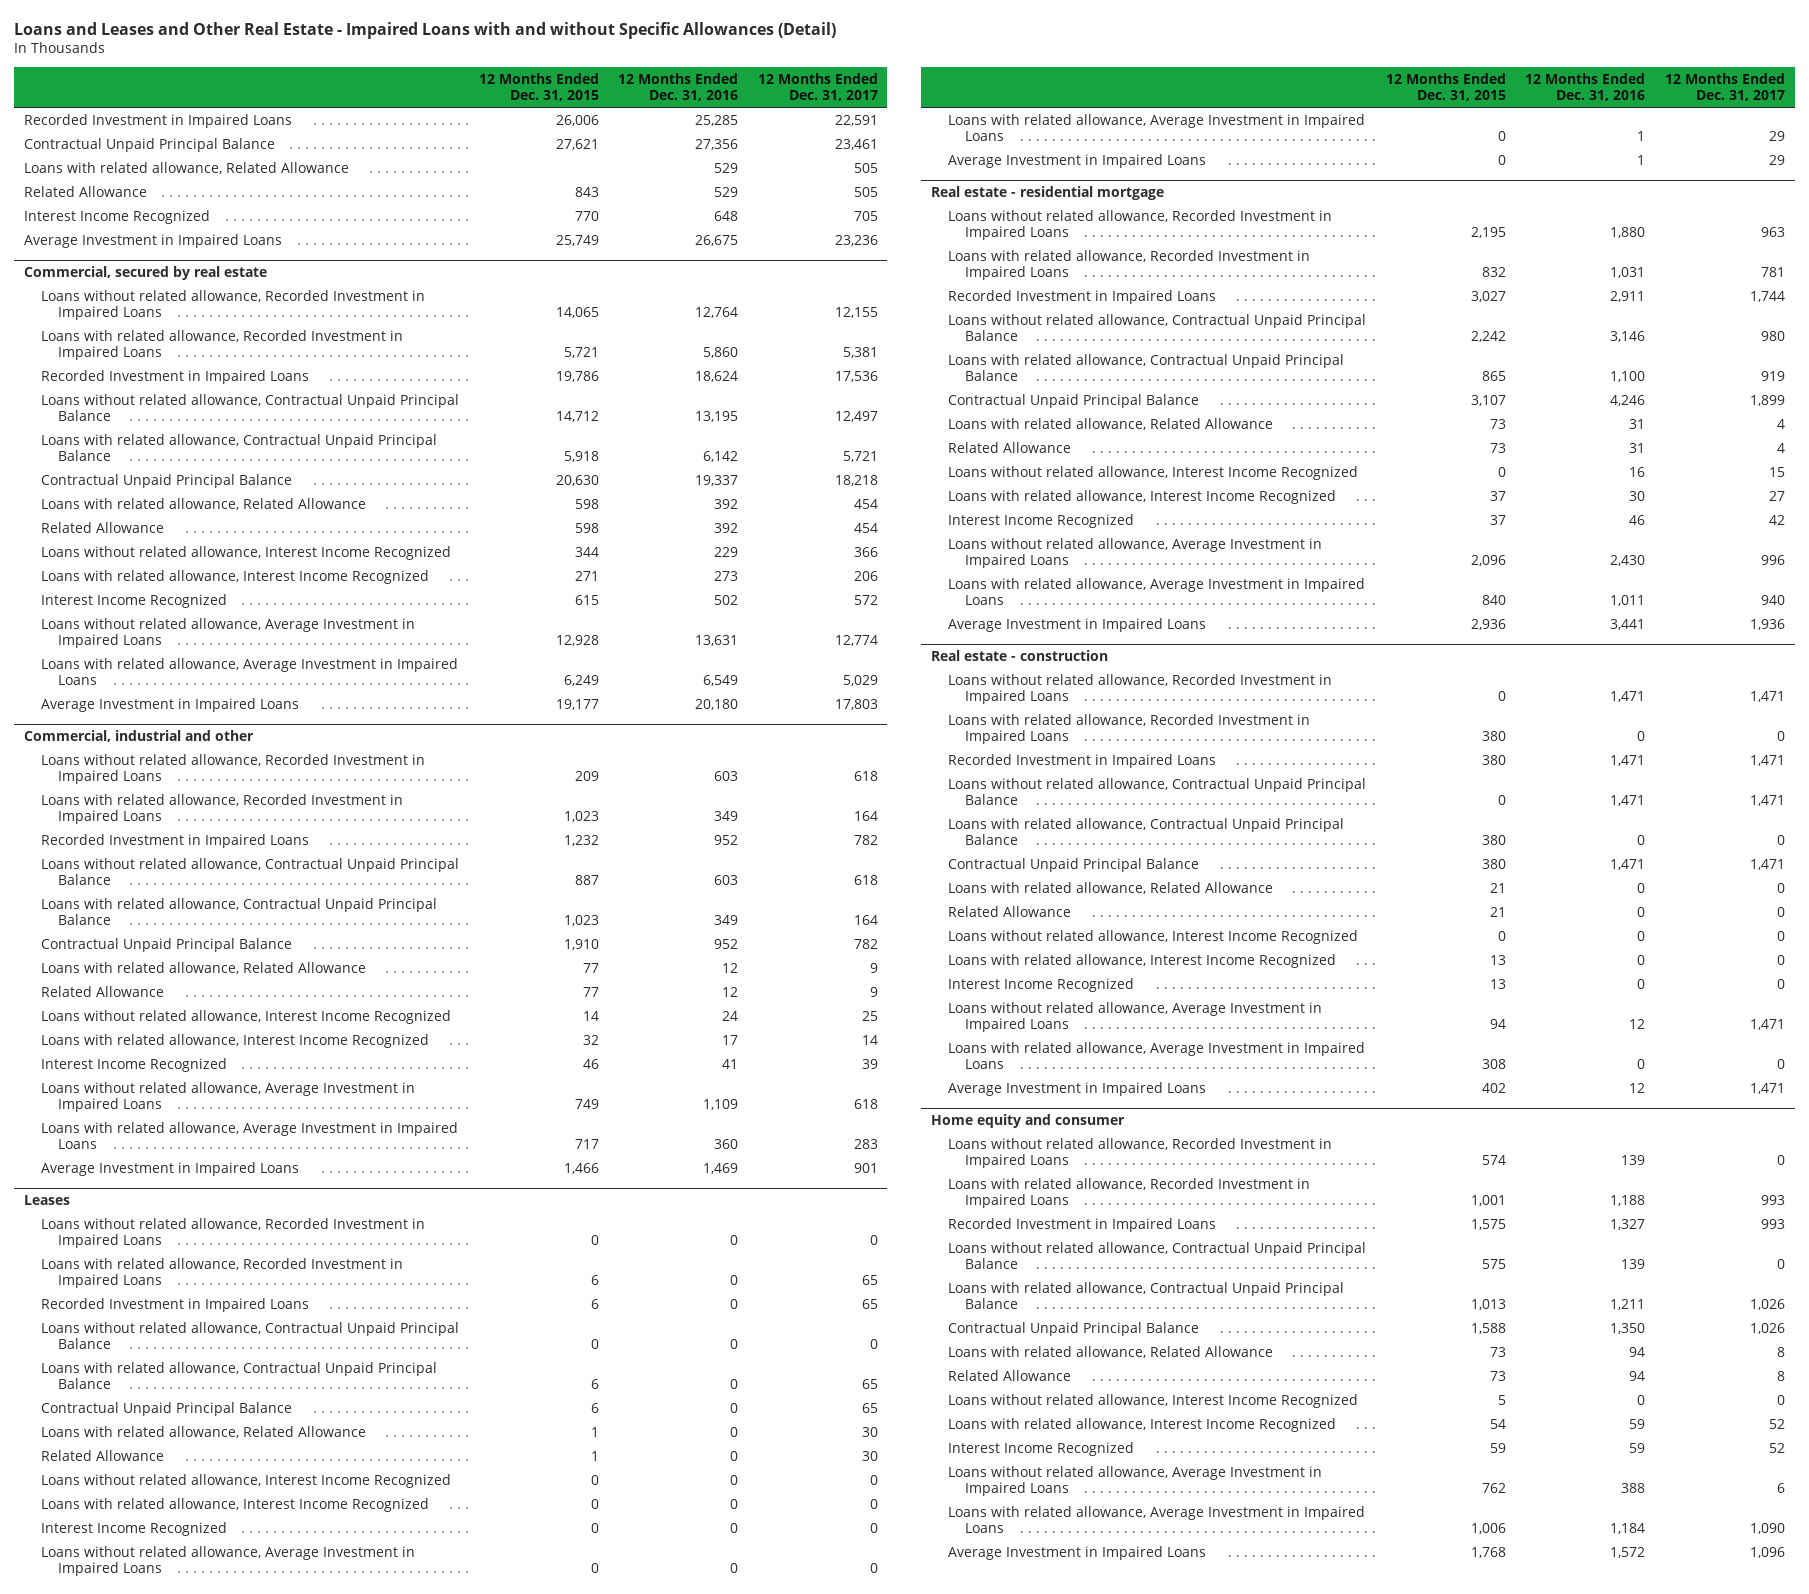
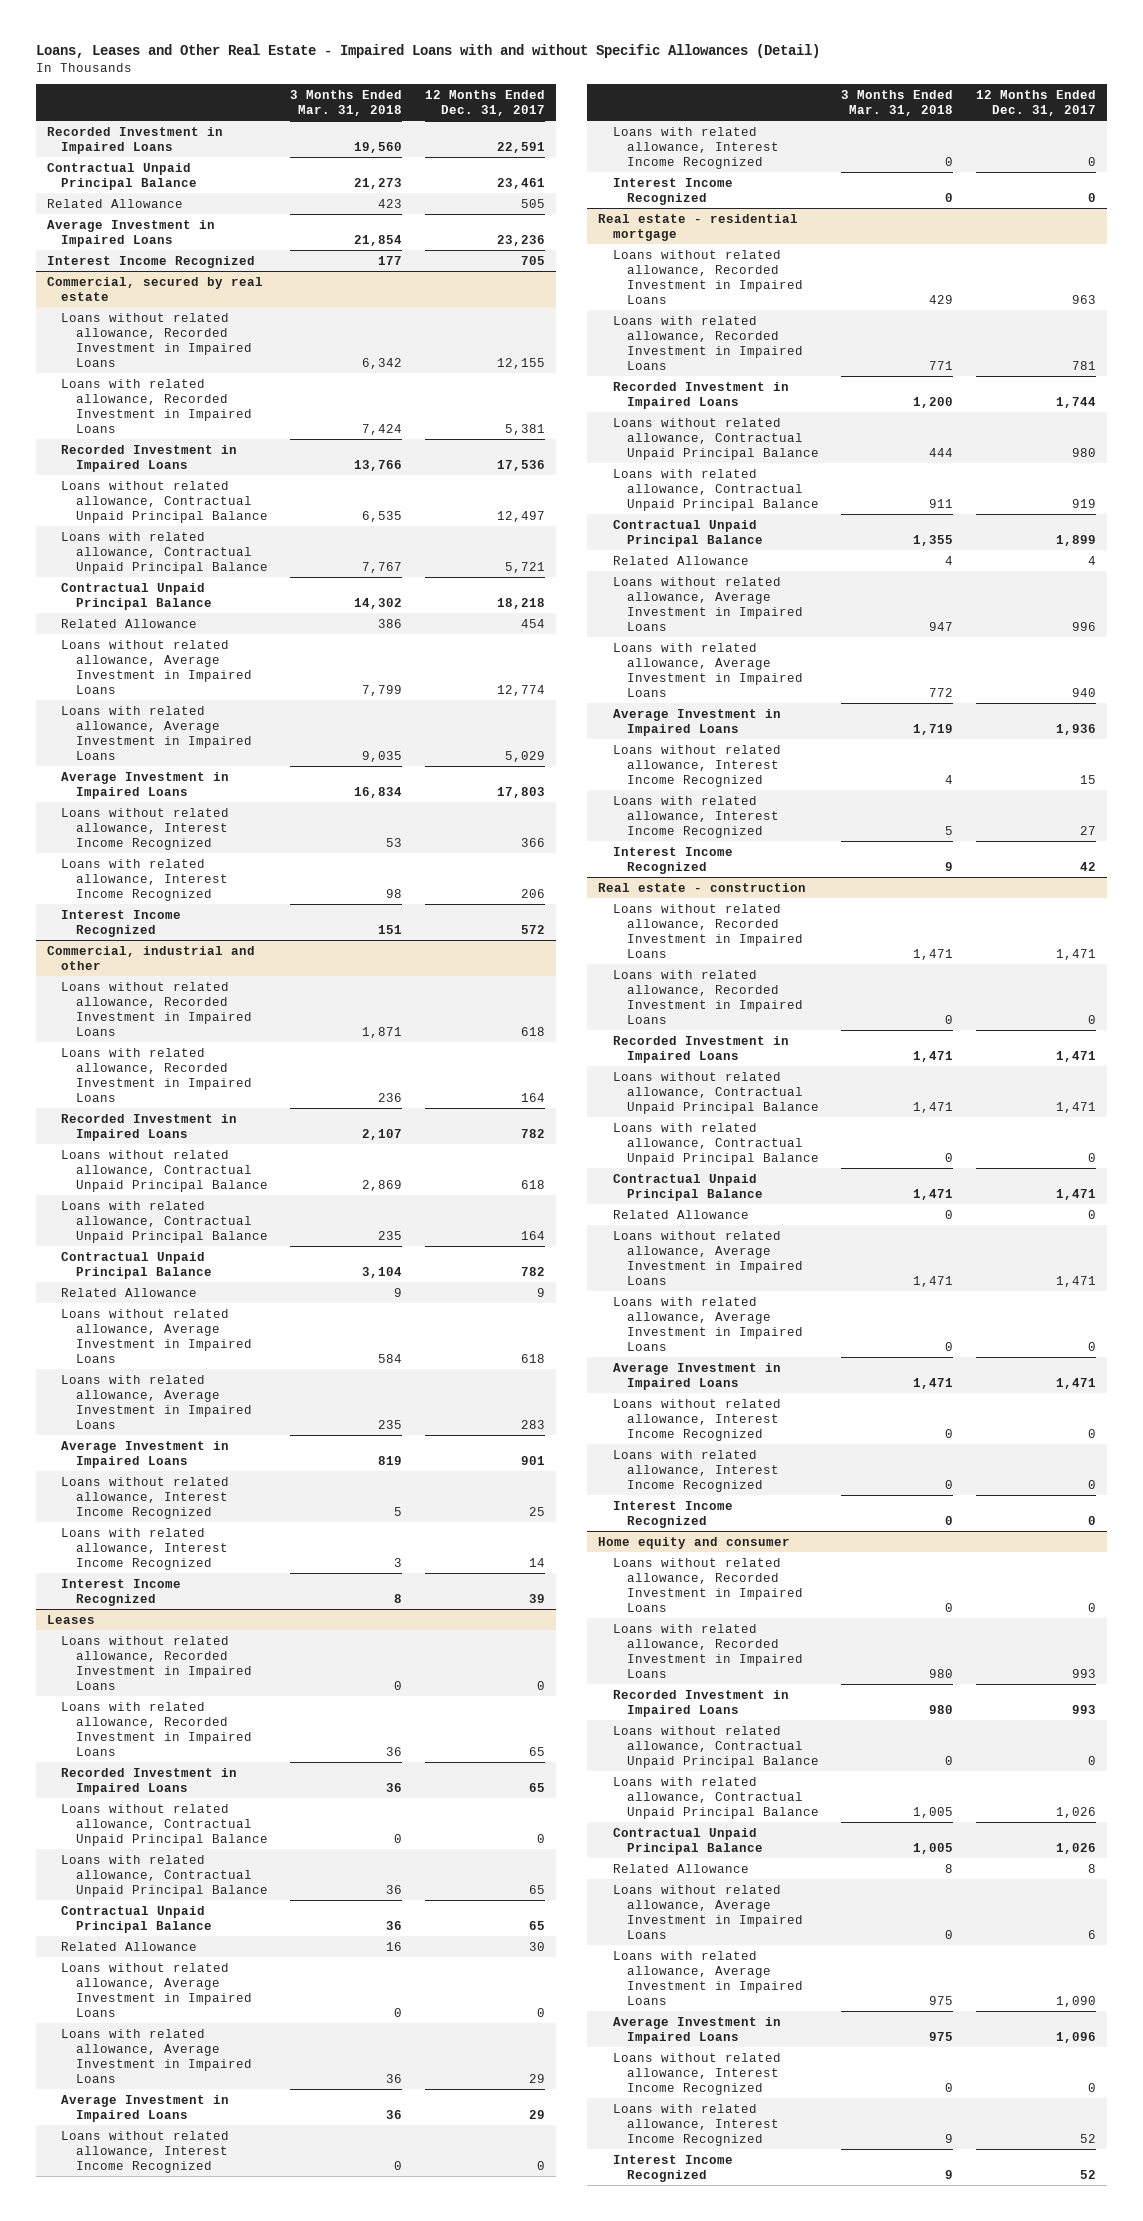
- Loans and Leases and Other Real Estate - Impaired Loans with and without Specific Allowances (Detail)
+ Loans, Leases and Other Real Estate - Impaired Loans with and without Specific Allowances (Detail)
- | 12 Months Ended Dec. 31, 2015 | 12 Months Ended Dec. 31, 2016 | 12 Months Ended Dec. 31, 2017
+ | 3 Months Ended Mar. 31, 2018 | 12 Months Ended Dec. 31, 2017
- Loans with related allowance, Related Allowance | | 529 | 505
moved down: Interest Income Recognized | 177 | 705
@ Commercial, secured by real estate
- Loans with related allowance, Related Allowance | 598 | 392 | 454
moved down: Loans without related allowance, Interest Income Recognized | 53 | 366
moved down: Loans with related allowance, Interest Income Recognized | 98 | 206
moved down: Interest Income Recognized | 151 | 572
@ Commercial, industrial and other
- Loans with related allowance, Related Allowance | 77 | 12 | 9
moved down: Loans without related allowance, Interest Income Recognized | 5 | 25
moved down: Loans with related allowance, Interest Income Recognized | 3 | 14
moved down: Interest Income Recognized | 8 | 39
@ Leases
- Loans with related allowance, Related Allowance | 1 | 0 | 30
moved down: Loans without related allowance, Interest Income Recognized | 0 | 0
moved down: Loans with related allowance, Interest Income Recognized | 0 | 0
moved down: Interest Income Recognized | 0 | 0
@ Real estate - residential mortgage
- Loans with related allowance, Related Allowance | 73 | 31 | 4
moved down: Loans without related allowance, Interest Income Recognized | 4 | 15
moved down: Loans with related allowance, Interest Income Recognized | 5 | 27
moved down: Interest Income Recognized | 9 | 42
@ Real estate - construction
- Loans with related allowance, Related Allowance | 21 | 0 | 0
moved down: Loans without related allowance, Interest Income Recognized | 0 | 0
moved down: Loans with related allowance, Interest Income Recognized | 0 | 0
moved down: Interest Income Recognized | 0 | 0
@ Home equity and consumer
- Loans with related allowance, Related Allowance | 73 | 94 | 8
moved down: Loans without related allowance, Interest Income Recognized | 0 | 0
moved down: Loans with related allowance, Interest Income Recognized | 9 | 52
moved down: Interest Income Recognized | 9 | 52

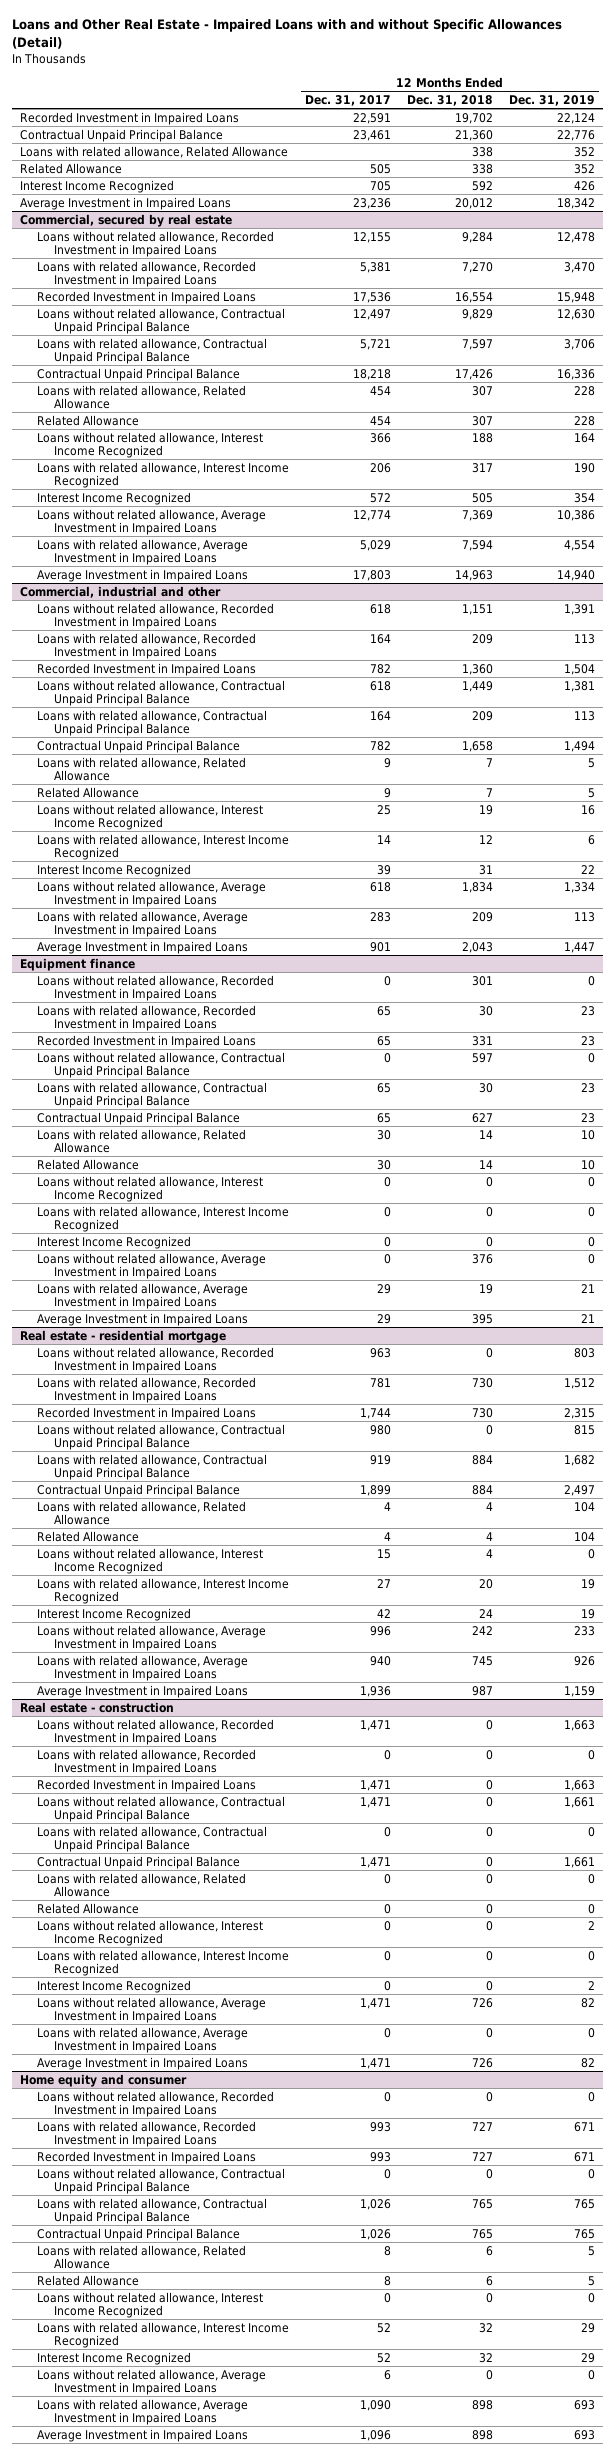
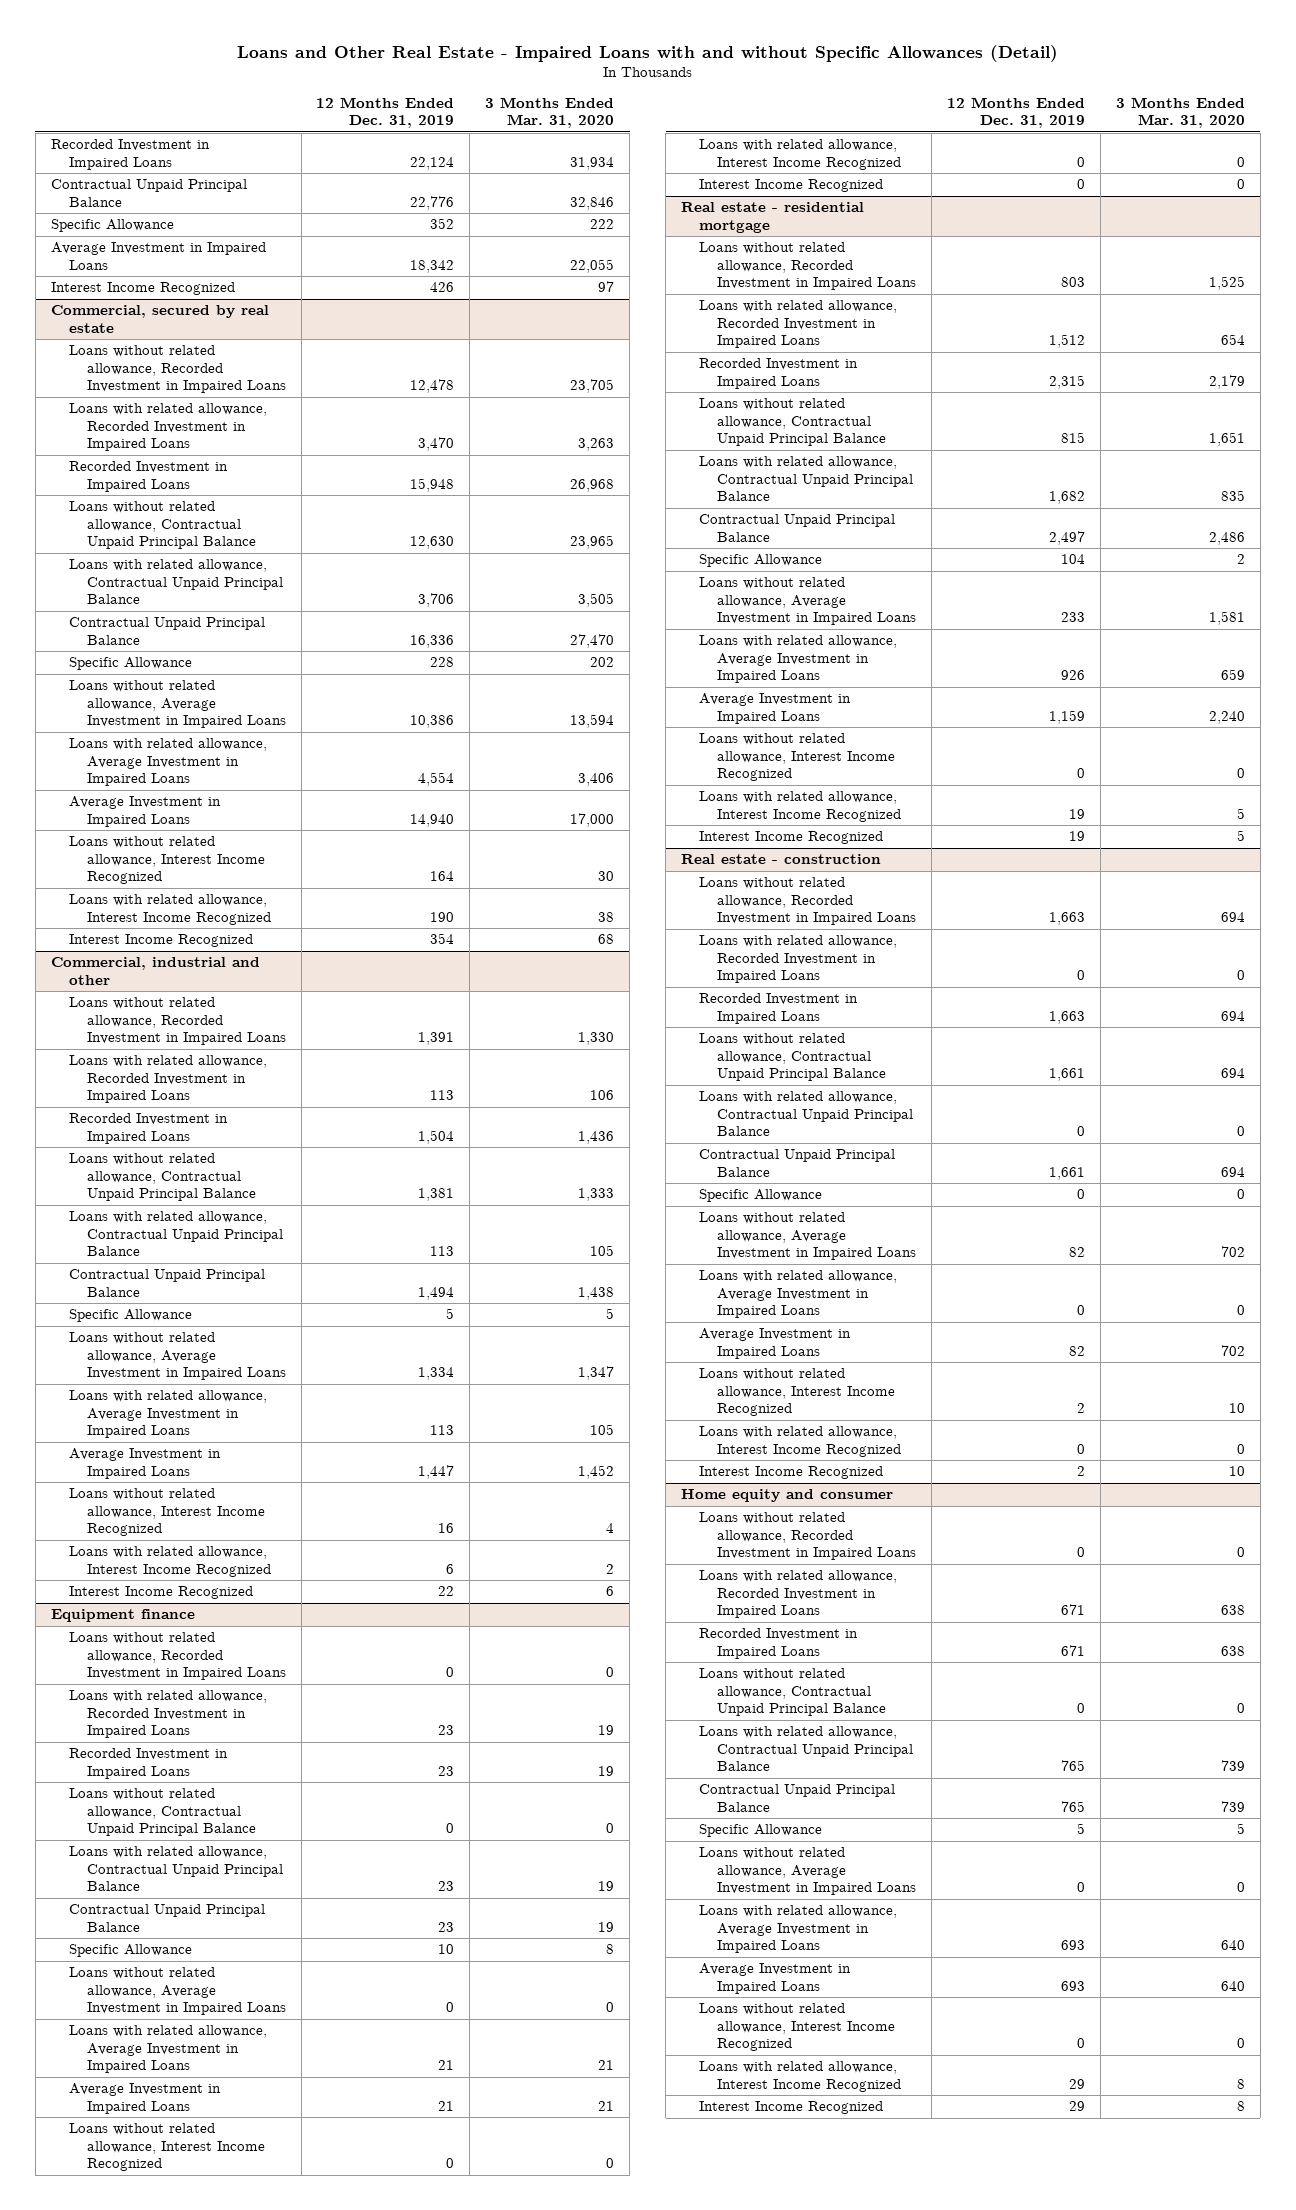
- | 12 Months Ended Dec. 31, 2017 | 12 Months Ended Dec. 31, 2018 | 12 Months Ended Dec. 31, 2019
+ | 12 Months Ended Dec. 31, 2019 | 3 Months Ended Mar. 31, 2020
- Loans with related allowance, Related Allowance | | 338 | 352
- Related Allowance | 505 | 338 | 352
+ Specific Allowance | 352 | 222
moved down: Interest Income Recognized | 426 | 97
@ Commercial, secured by real estate
- Loans with related allowance, Related Allowance | 454 | 307 | 228
- Related Allowance | 454 | 307 | 228
+ Specific Allowance | 228 | 202
moved down: Loans without related allowance, Interest Income Recognized | 164 | 30
moved down: Loans with related allowance, Interest Income Recognized | 190 | 38
moved down: Interest Income Recognized | 354 | 68
@ Commercial, industrial and other
- Loans with related allowance, Related Allowance | 9 | 7 | 5
- Related Allowance | 9 | 7 | 5
+ Specific Allowance | 5 | 5
moved down: Loans without related allowance, Interest Income Recognized | 16 | 4
moved down: Loans with related allowance, Interest Income Recognized | 6 | 2
moved down: Interest Income Recognized | 22 | 6
@ Equipment finance
- Loans with related allowance, Related Allowance | 30 | 14 | 10
- Related Allowance | 30 | 14 | 10
+ Specific Allowance | 10 | 8
moved down: Loans without related allowance, Interest Income Recognized | 0 | 0
moved down: Loans with related allowance, Interest Income Recognized | 0 | 0
moved down: Interest Income Recognized | 0 | 0
@ Real estate - residential mortgage
- Loans with related allowance, Related Allowance | 4 | 4 | 104
- Related Allowance | 4 | 4 | 104
+ Specific Allowance | 104 | 2
moved down: Loans without related allowance, Interest Income Recognized | 0 | 0
moved down: Loans with related allowance, Interest Income Recognized | 19 | 5
moved down: Interest Income Recognized | 19 | 5
@ Real estate - construction
- Loans with related allowance, Related Allowance | 0 | 0 | 0
- Related Allowance | 0 | 0 | 0
+ Specific Allowance | 0 | 0
moved down: Loans without related allowance, Interest Income Recognized | 2 | 10
moved down: Loans with related allowance, Interest Income Recognized | 0 | 0
moved down: Interest Income Recognized | 2 | 10
@ Home equity and consumer
- Loans with related allowance, Related Allowance | 8 | 6 | 5
- Related Allowance | 8 | 6 | 5
+ Specific Allowance | 5 | 5
moved down: Loans without related allowance, Interest Income Recognized | 0 | 0
moved down: Loans with related allowance, Interest Income Recognized | 29 | 8
moved down: Interest Income Recognized | 29 | 8

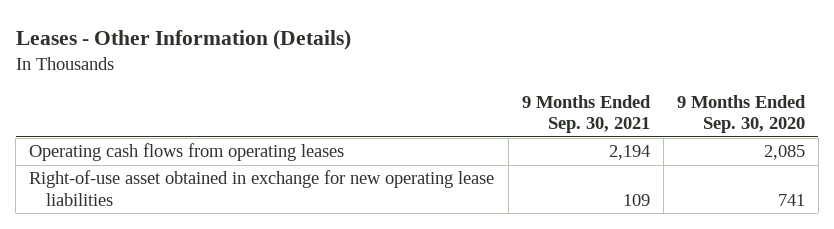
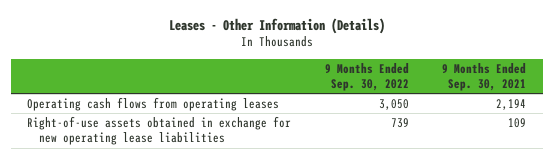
- | 9 Months Ended Sep. 30, 2021 | 9 Months Ended Sep. 30, 2020
+ | 9 Months Ended Sep. 30, 2022 | 9 Months Ended Sep. 30, 2021
- Right-of-use asset obtained in exchange for new operating lease liabilities | 109 | 741
+ Right-of-use assets obtained in exchange for new operating lease liabilities | 739 | 109

